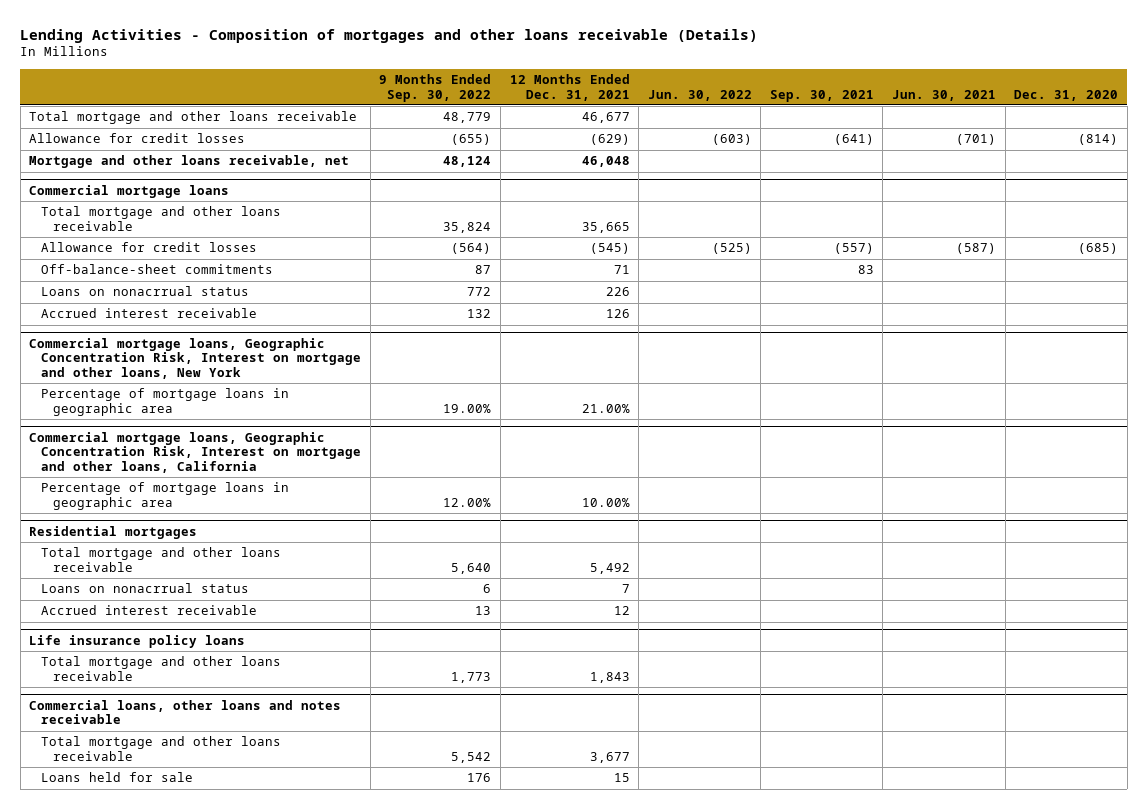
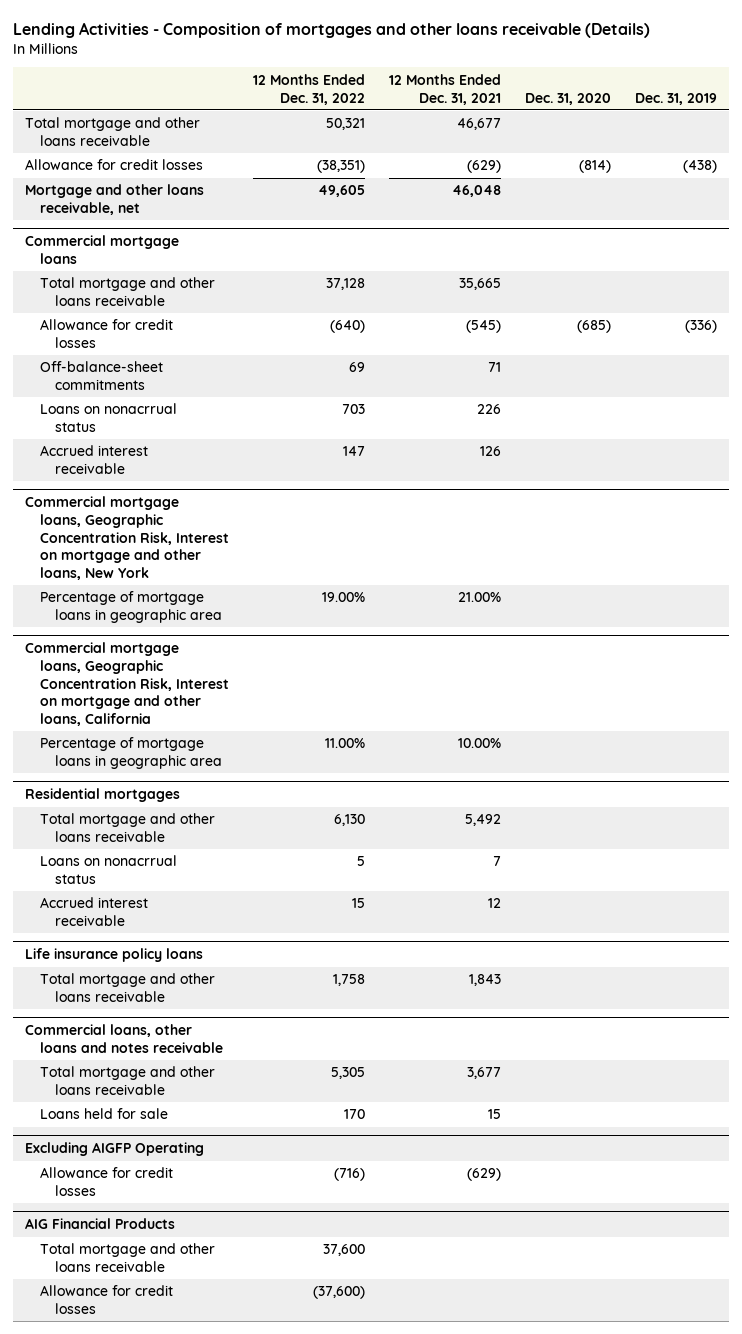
- | 9 Months Ended Sep. 30, 2022 | 12 Months Ended Dec. 31, 2021 | Jun. 30, 2022 | Sep. 30, 2021 | Jun. 30, 2021 | Dec. 31, 2020
+ | 12 Months Ended Dec. 31, 2022 | 12 Months Ended Dec. 31, 2021 | Dec. 31, 2020 | Dec. 31, 2019
+ Excluding AIGFP Operating
+ Allowance for credit losses | (716) | (629) | |
+ AIG Financial Products
+ Total mortgage and other loans receivable | 37,600 | | |
+ Allowance for credit losses | (37,600) | | |

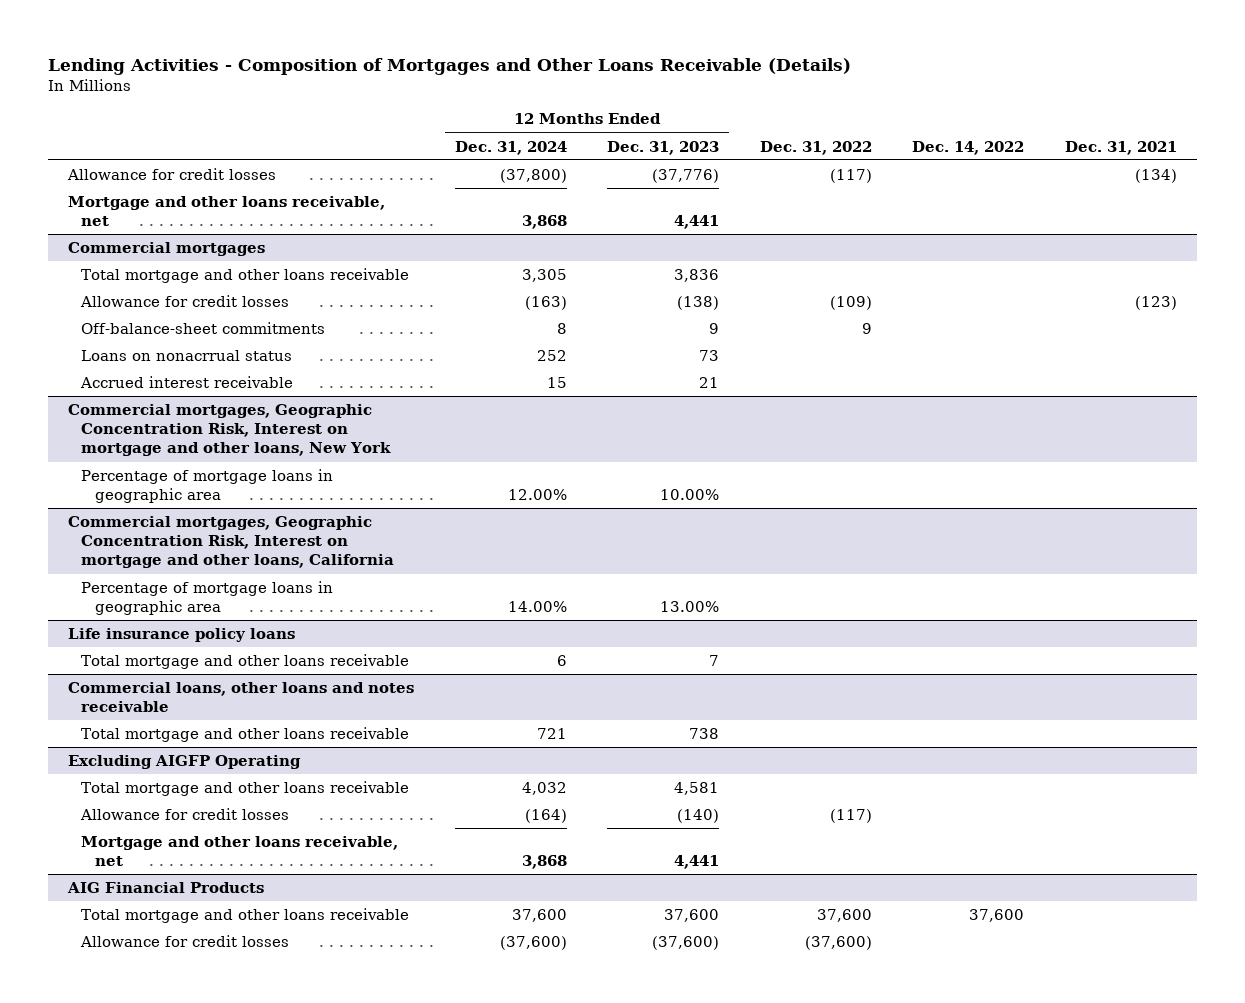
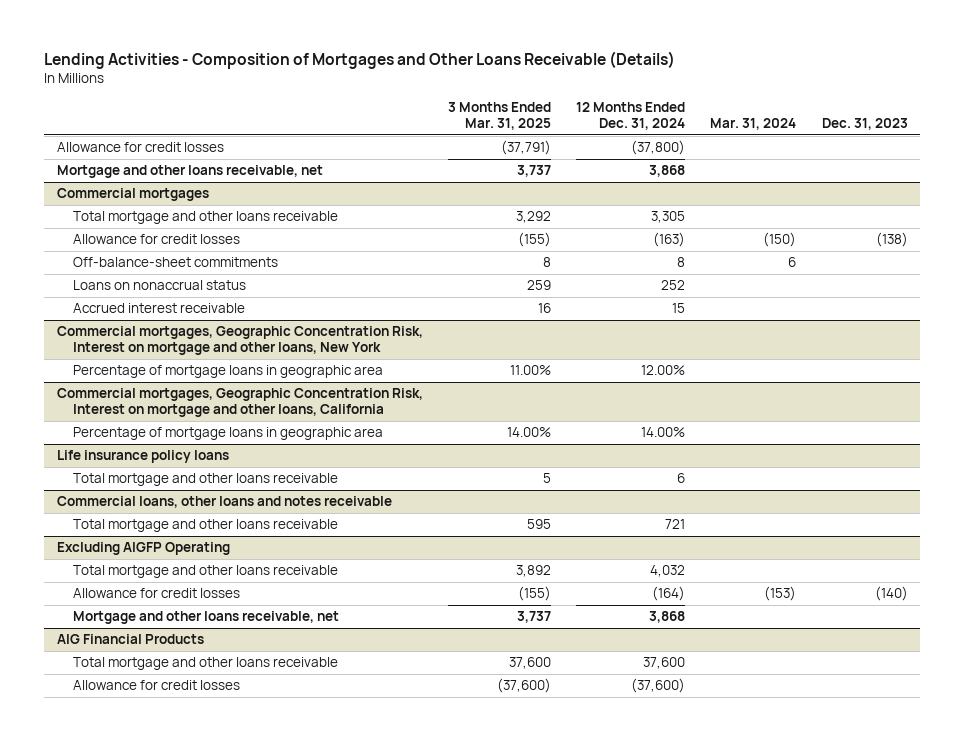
- | 12 Months Ended Dec. 31, 2024 | 12 Months Ended Dec. 31, 2023 | Dec. 31, 2022 | Dec. 14, 2022 | Dec. 31, 2021
+ | 3 Months Ended Mar. 31, 2025 | 12 Months Ended Dec. 31, 2024 | Mar. 31, 2024 | Dec. 31, 2023
@ Commercial mortgages
- Loans on nonacrrual status | 252 | 73 | | |
+ Loans on nonaccrual status | 259 | 252 | |

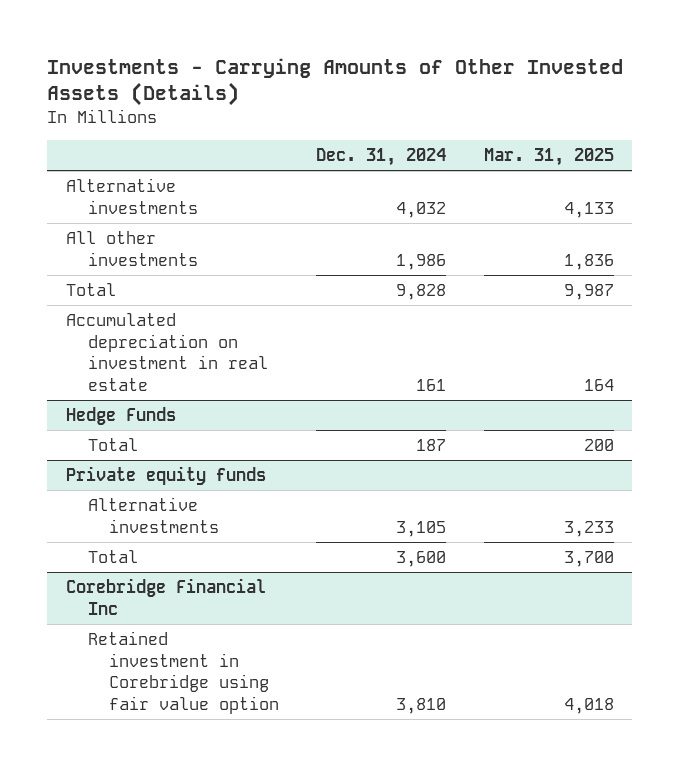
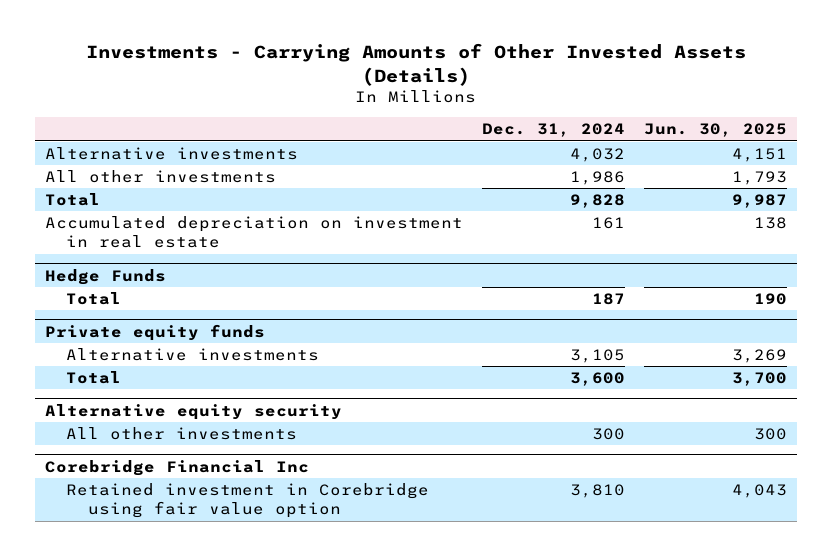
- | Dec. 31, 2024 | Mar. 31, 2025
+ | Dec. 31, 2024 | Jun. 30, 2025
+ Alternative equity security
+ All other investments | 300 | 300

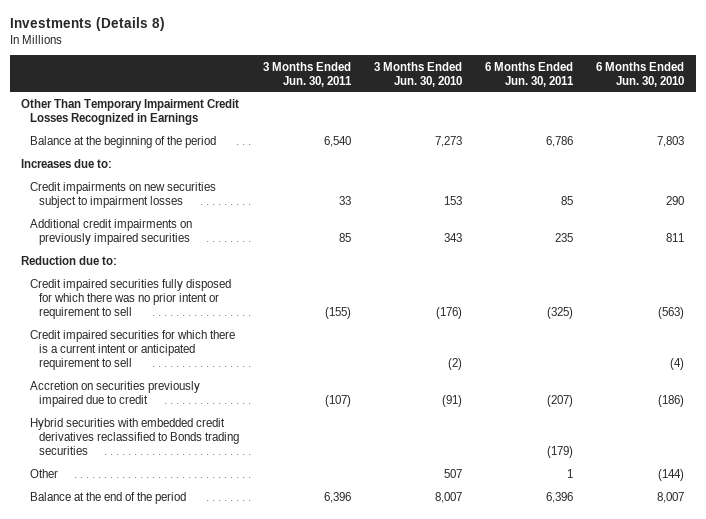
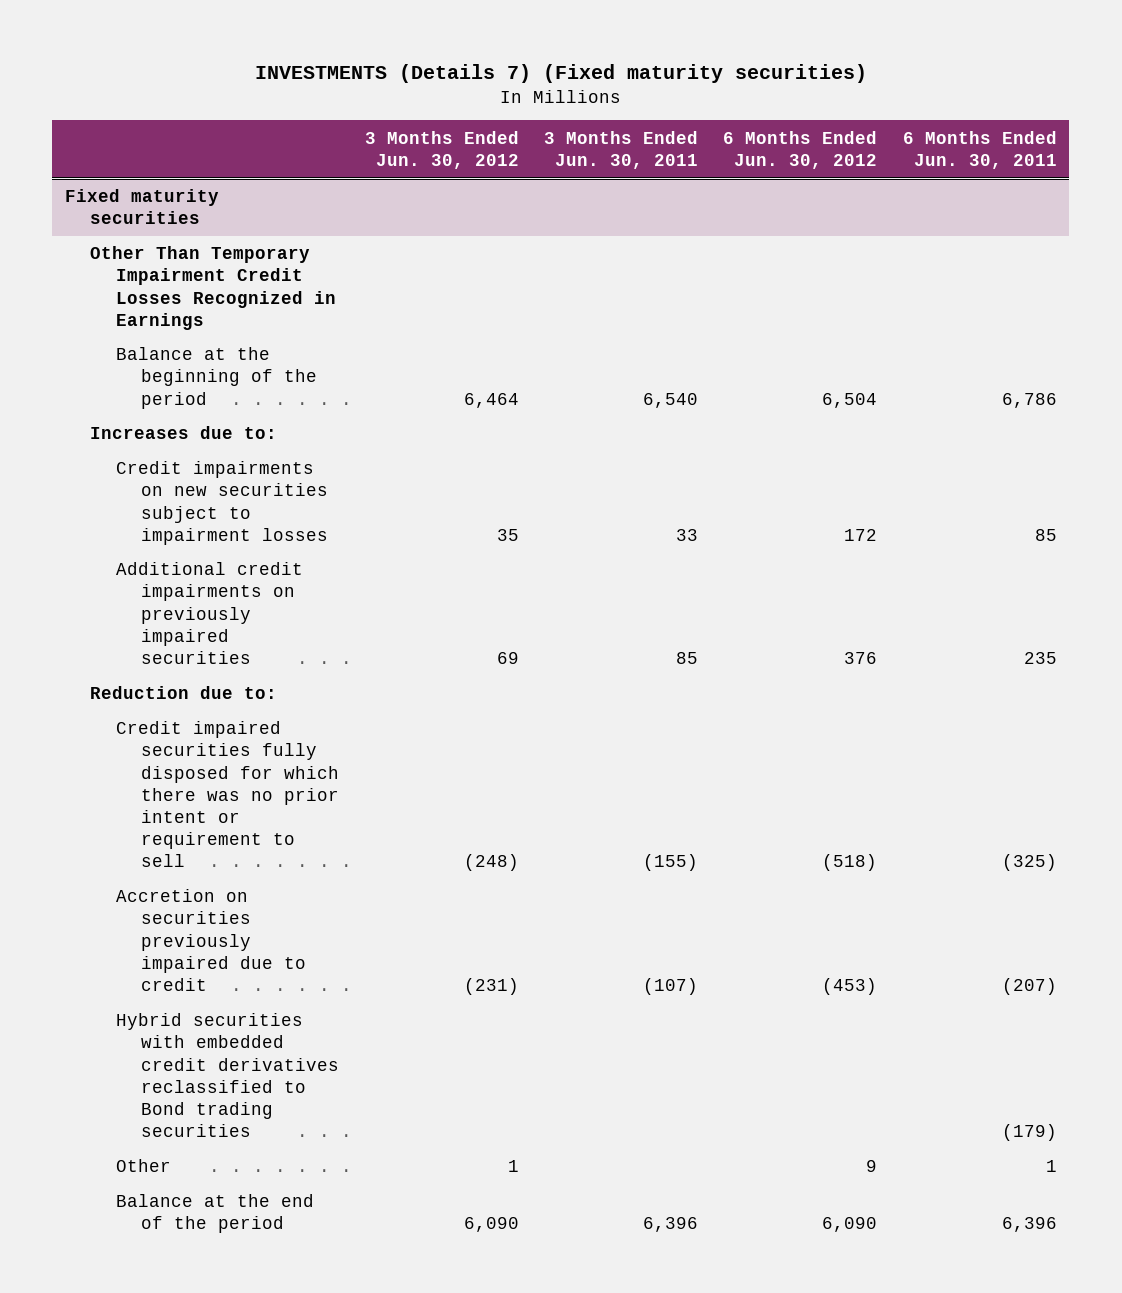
- Investments (Details 8)
+ INVESTMENTS (Details 7) (Fixed maturity securities)
- | 3 Months Ended Jun. 30, 2011 | 3 Months Ended Jun. 30, 2010 | 6 Months Ended Jun. 30, 2011 | 6 Months Ended Jun. 30, 2010
+ | 3 Months Ended Jun. 30, 2012 | 3 Months Ended Jun. 30, 2011 | 6 Months Ended Jun. 30, 2012 | 6 Months Ended Jun. 30, 2011
+ Fixed maturity securities
- Credit impaired securities for which there is a current intent or anticipated requirement to sell | | (2) | | (4)
- Hybrid securities with embedded credit derivatives reclassified to Bonds trading securities | | | (179) |
+ Hybrid securities with embedded credit derivatives reclassified to Bond trading securities | | | | (179)

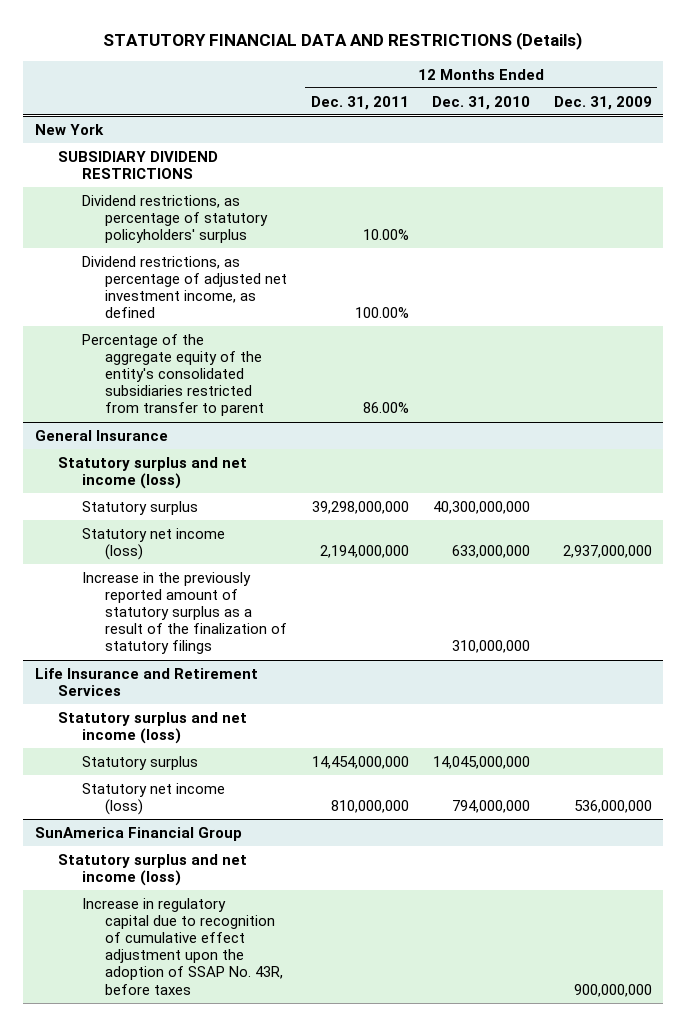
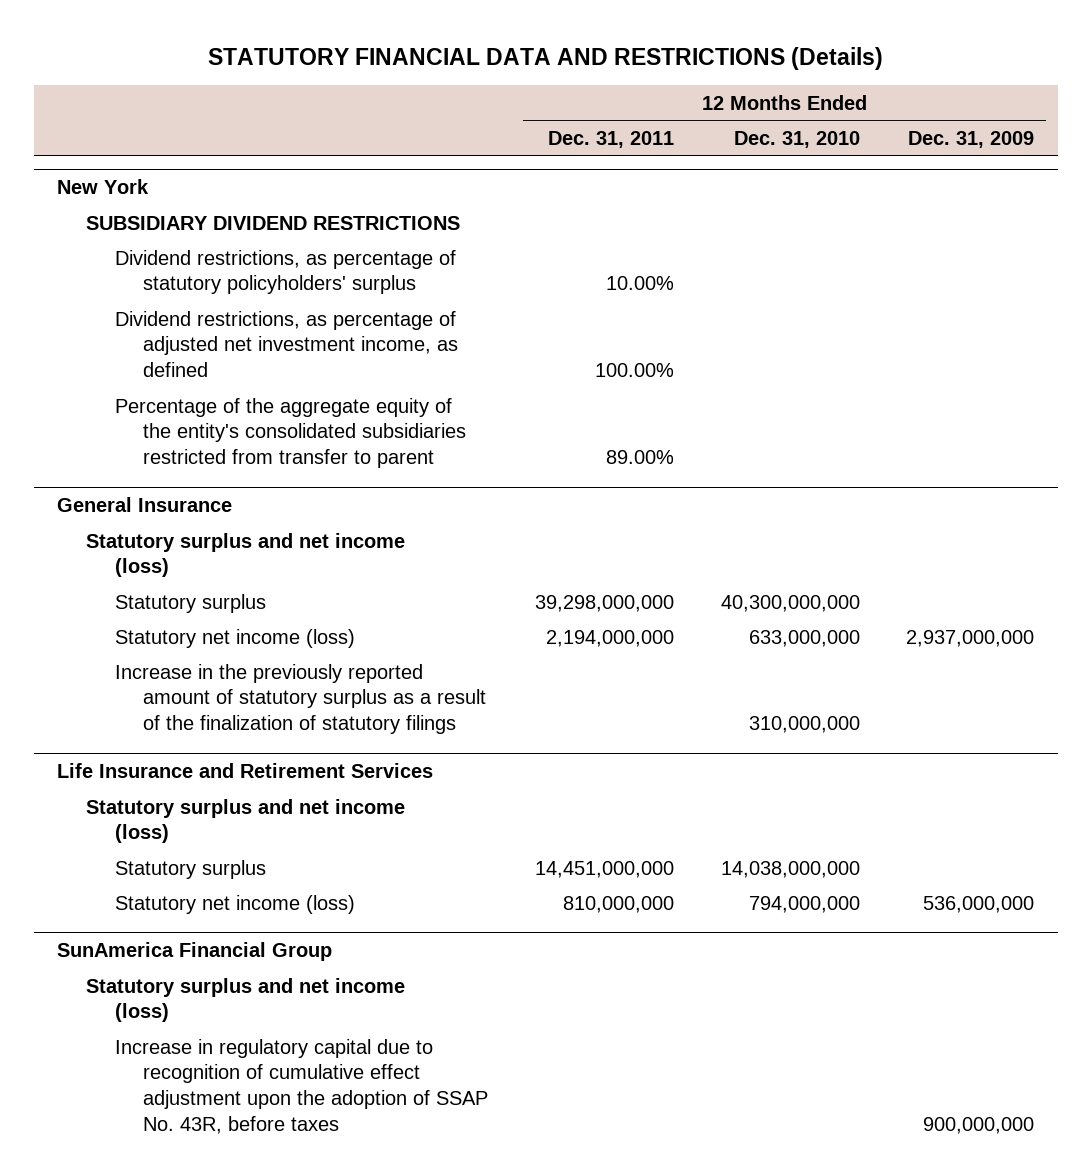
@ New York
- Percentage of the aggregate equity of the entity's consolidated subsidiaries restricted from transfer to parent | 86.00% | |
+ Percentage of the aggregate equity of the entity's consolidated subsidiaries restricted from transfer to parent | 89.00% | |
@ Life Insurance and Retirement Services
- Statutory surplus | 14,454,000,000 | 14,045,000,000 |
+ Statutory surplus | 14,451,000,000 | 14,038,000,000 |

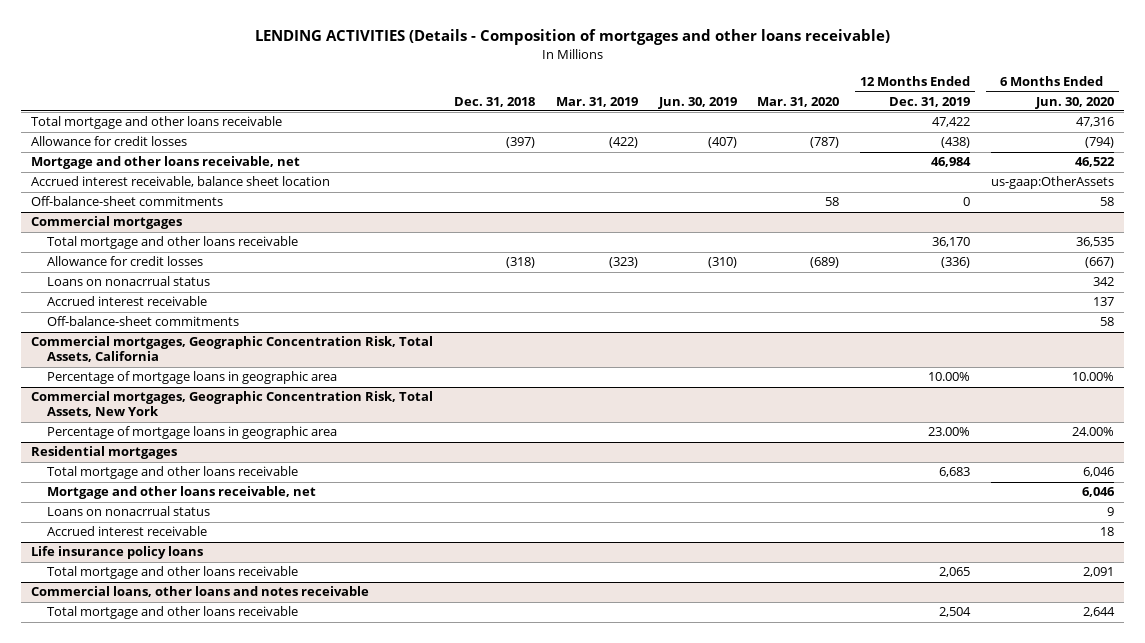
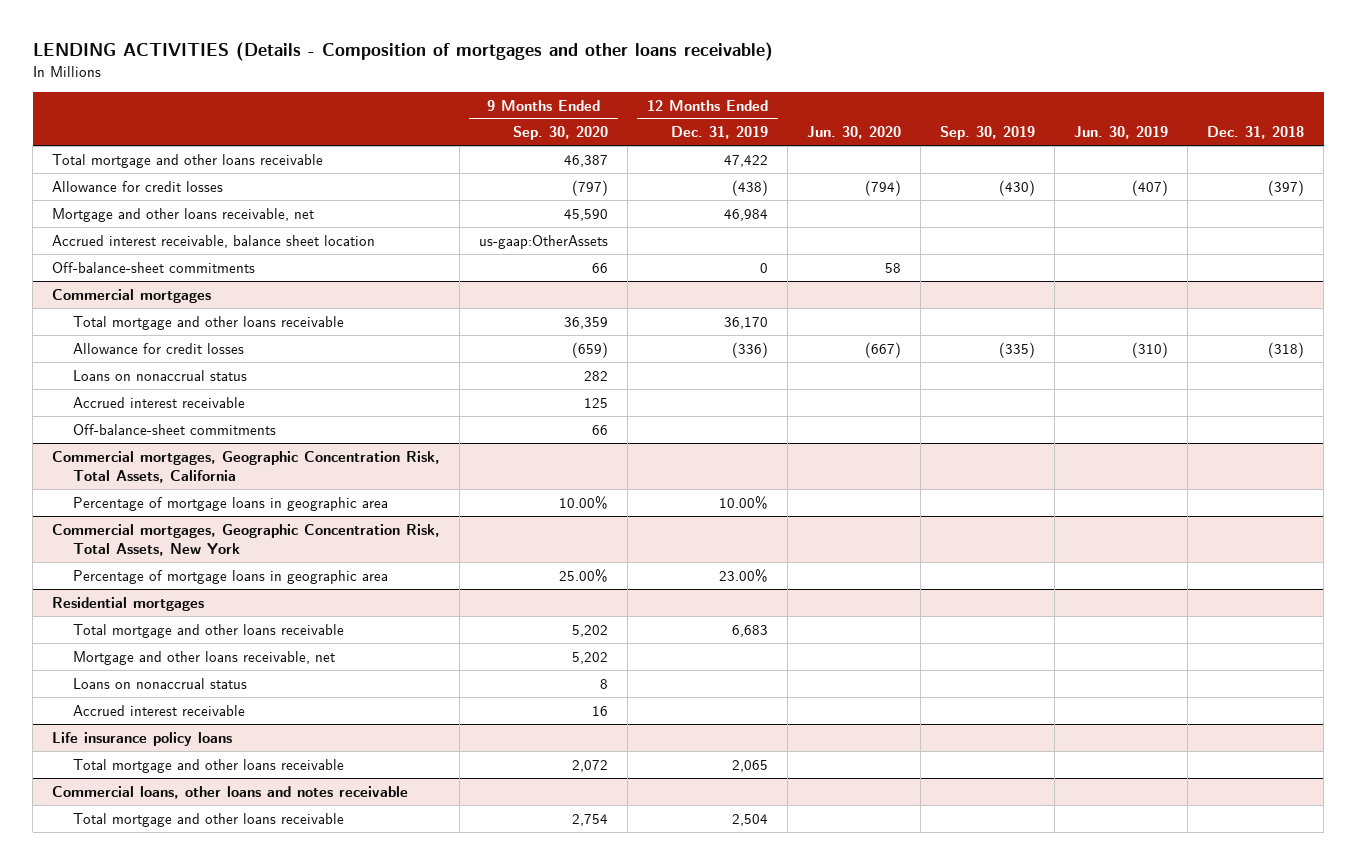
- | Dec. 31, 2018 | Mar. 31, 2019 | Jun. 30, 2019 | Mar. 31, 2020 | 12 Months Ended Dec. 31, 2019 | 6 Months Ended Jun. 30, 2020
+ | 9 Months Ended Sep. 30, 2020 | 12 Months Ended Dec. 31, 2019 | Jun. 30, 2020 | Sep. 30, 2019 | Jun. 30, 2019 | Dec. 31, 2018
@ Commercial mortgages
- Loans on nonacrrual status | | | | | | 342
+ Loans on nonaccrual status | 282 | | | | |
@ Residential mortgages
- Loans on nonacrrual status | | | | | | 9
+ Loans on nonaccrual status | 8 | | | | |

